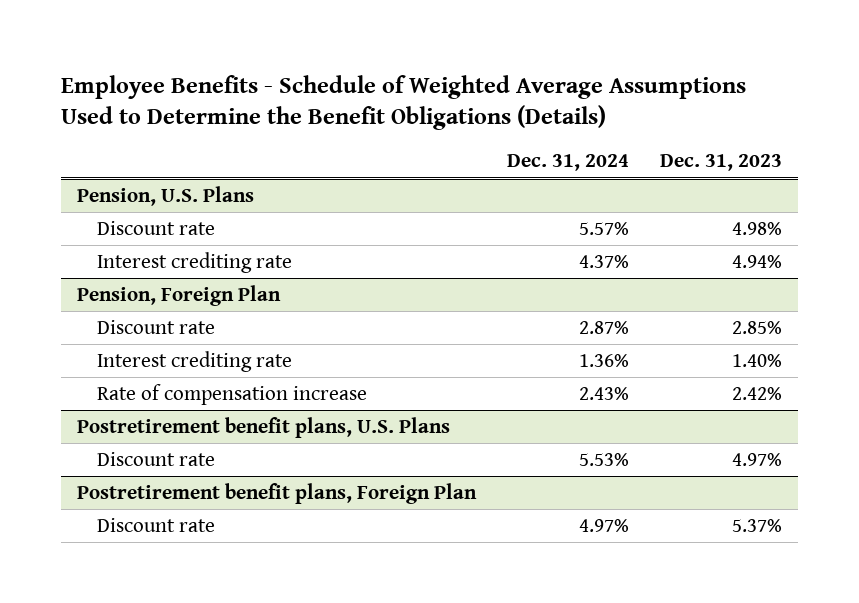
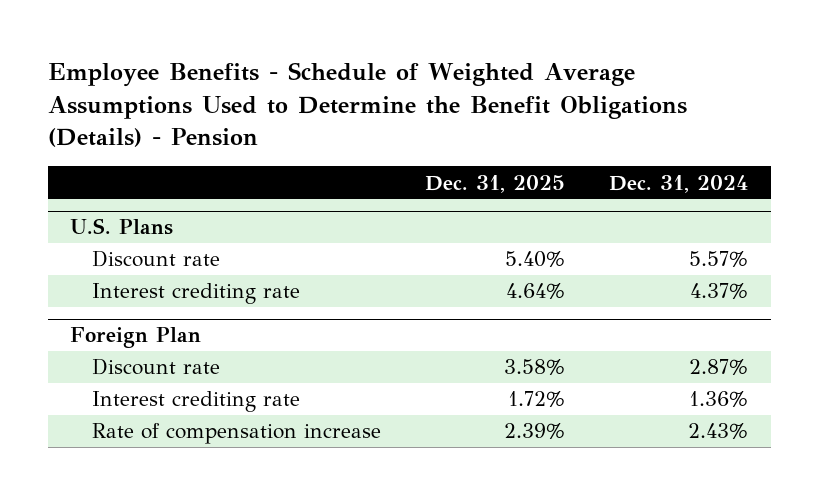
- Employee Benefits - Schedule of Weighted Average Assumptions Used to Determine the Benefit Obligations (Details)
+ Employee Benefits - Schedule of Weighted Average Assumptions Used to Determine the Benefit Obligations (Details) - Pension
- | Dec. 31, 2024 | Dec. 31, 2023
+ | Dec. 31, 2025 | Dec. 31, 2024
- Pension, U.S. Plans
+ U.S. Plans
- Pension, Foreign Plan
+ Foreign Plan
- Postretirement benefit plans, U.S. Plans
- Discount rate | 5.53% | 4.97%
- Postretirement benefit plans, Foreign Plan
- Discount rate | 4.97% | 5.37%

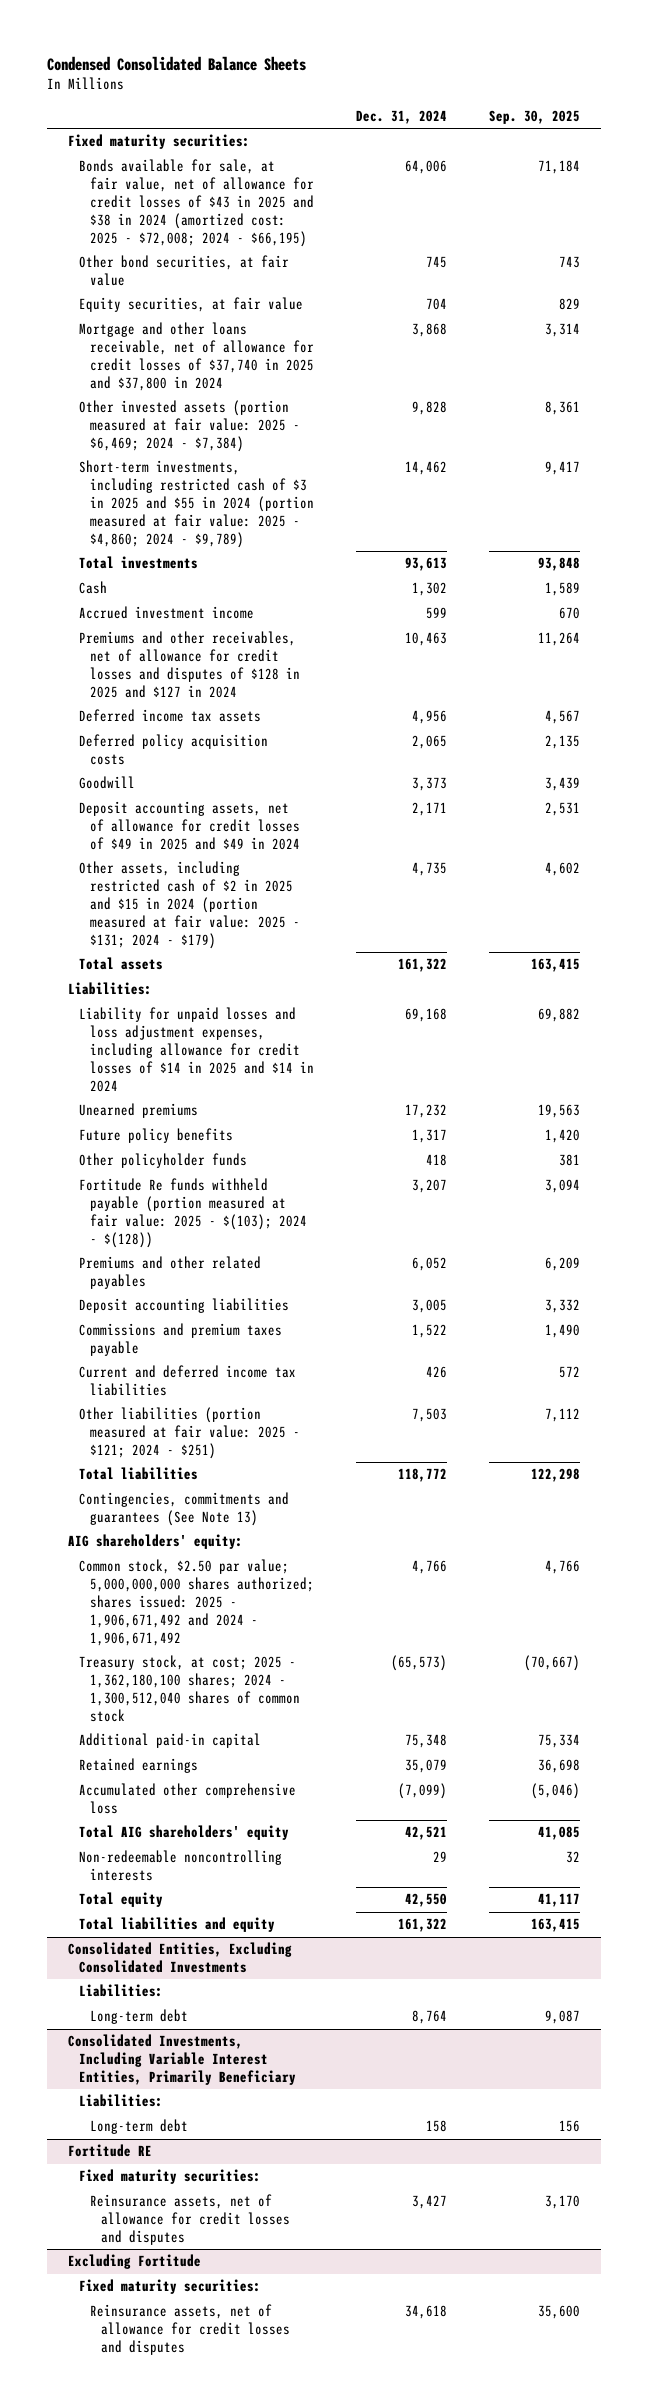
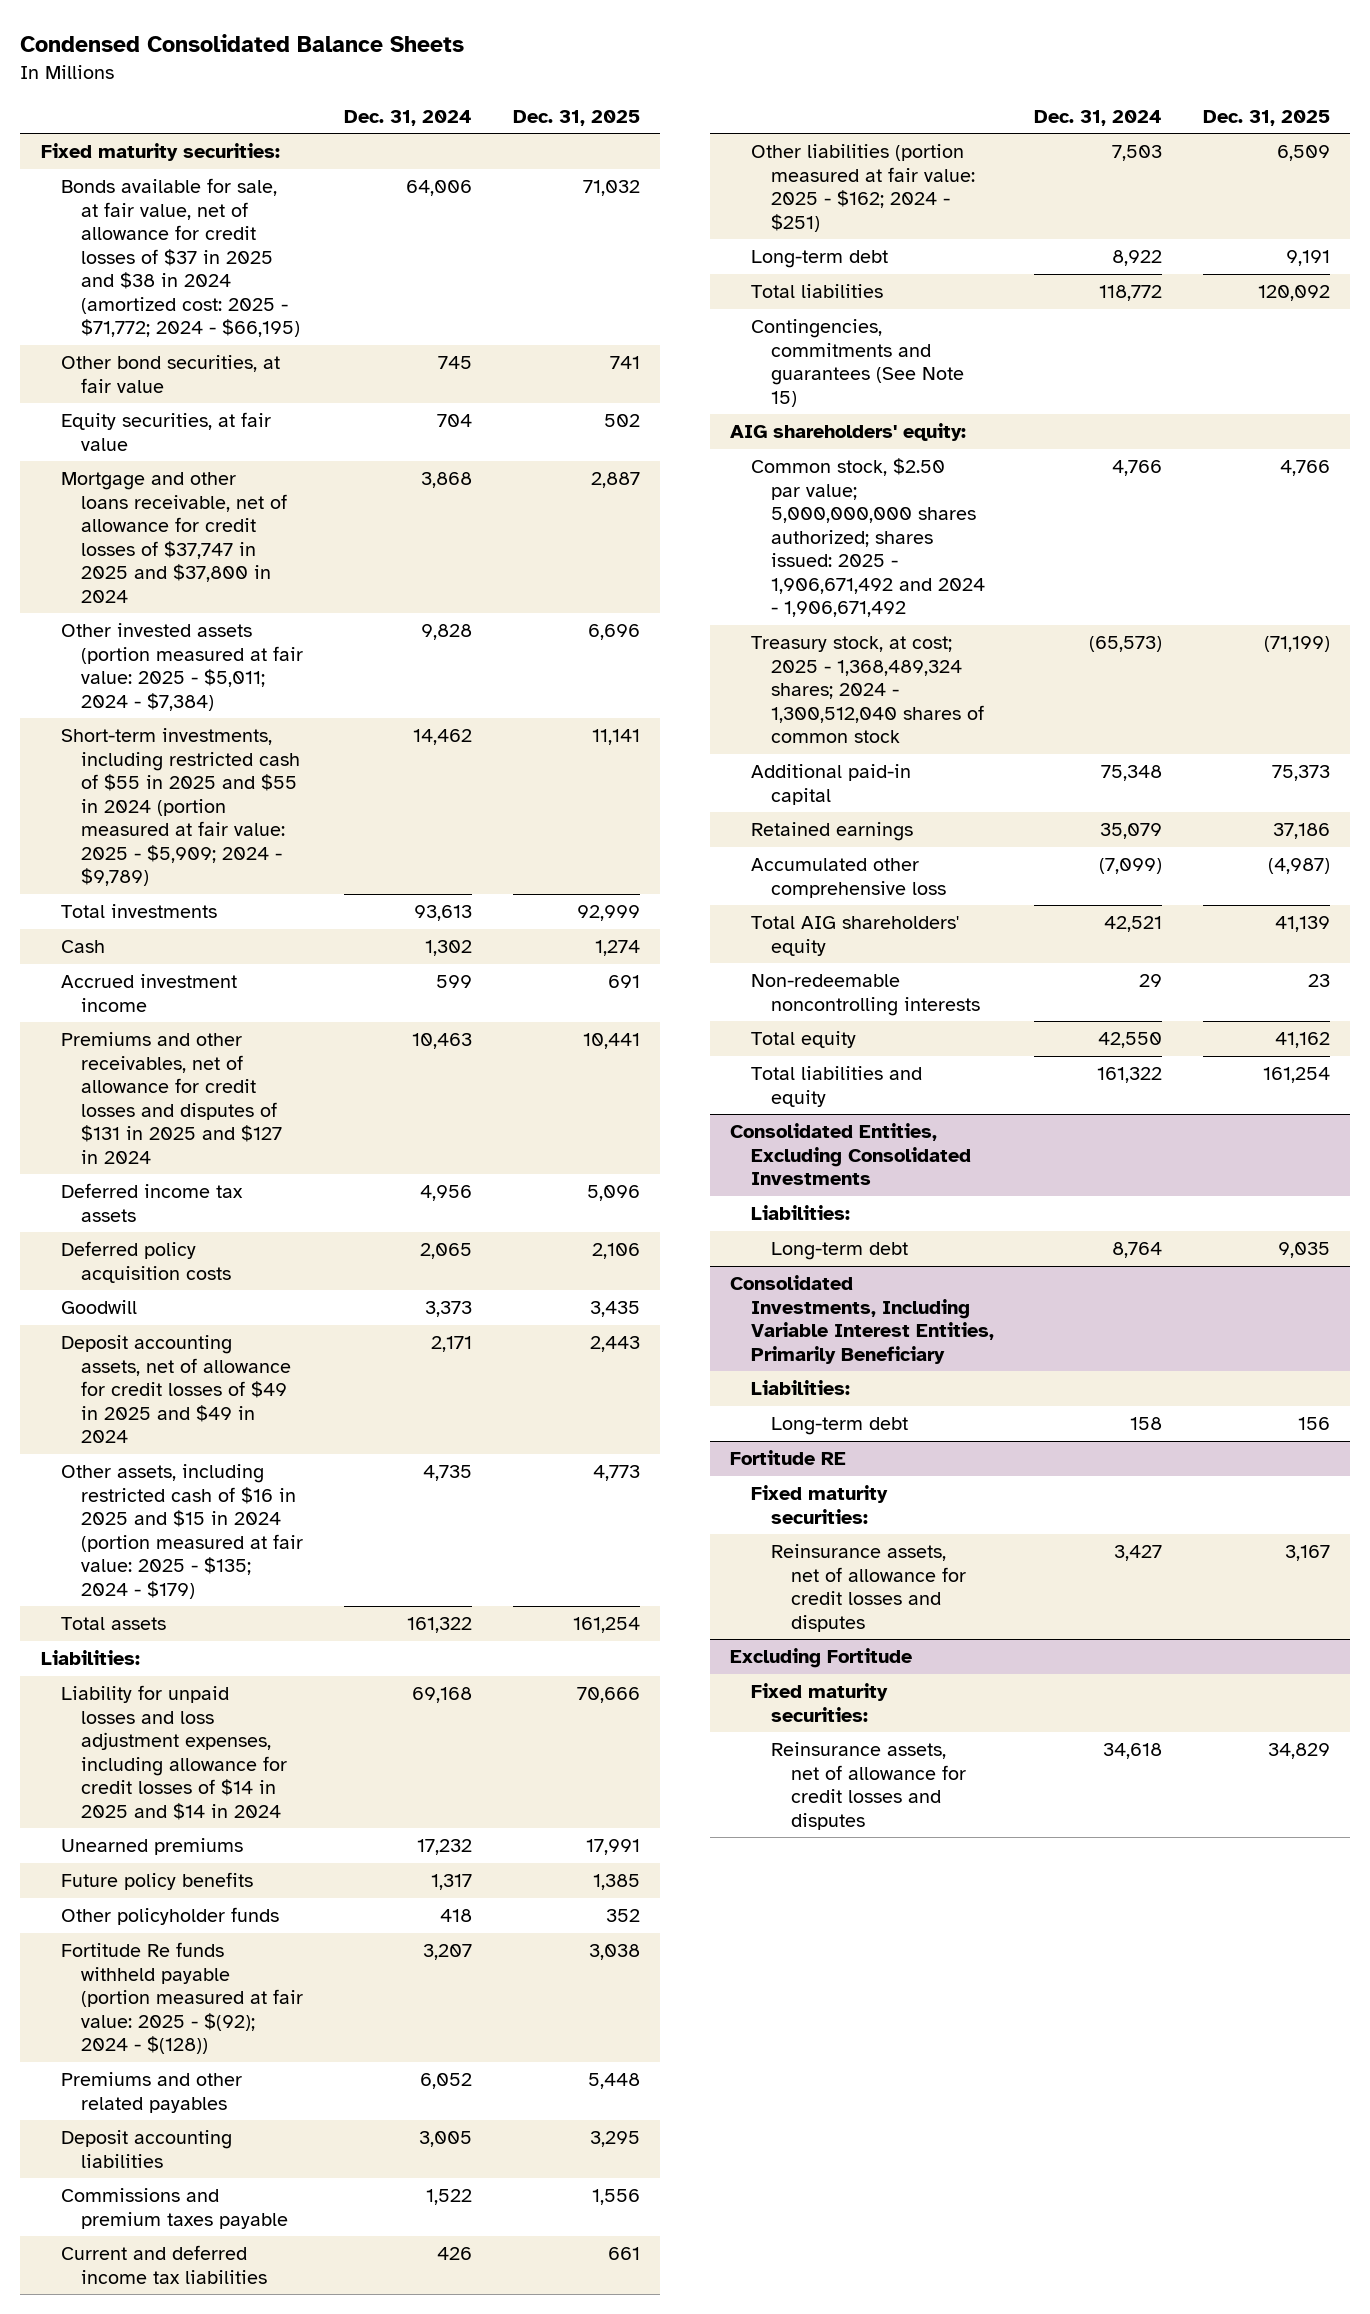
- | Dec. 31, 2024 | Sep. 30, 2025
+ | Dec. 31, 2024 | Dec. 31, 2025
- Bonds available for sale, at fair value, net of allowance for credit losses of $43 in 2025 and $38 in 2024 (amortized cost: 2025 - $72,008; 2024 - $66,195) | 64,006 | 71,184
+ Bonds available for sale, at fair value, net of allowance for credit losses of $37 in 2025 and $38 in 2024 (amortized cost: 2025 - $71,772; 2024 - $66,195) | 64,006 | 71,032
- Mortgage and other loans receivable, net of allowance for credit losses of $37,740 in 2025 and $37,800 in 2024 | 3,868 | 3,314
- Other invested assets (portion measured at fair value: 2025 - $6,469; 2024 - $7,384) | 9,828 | 8,361
- Short-term investments, including restricted cash of $3 in 2025 and $55 in 2024 (portion measured at fair value: 2025 - $4,860; 2024 - $9,789) | 14,462 | 9,417
+ Mortgage and other loans receivable, net of allowance for credit losses of $37,747 in 2025 and $37,800 in 2024 | 3,868 | 2,887
+ Other invested assets (portion measured at fair value: 2025 - $5,011; 2024 - $7,384) | 9,828 | 6,696
+ Short-term investments, including restricted cash of $55 in 2025 and $55 in 2024 (portion measured at fair value: 2025 - $5,909; 2024 - $9,789) | 14,462 | 11,141
- Premiums and other receivables, net of allowance for credit losses and disputes of $128 in 2025 and $127 in 2024 | 10,463 | 11,264
+ Premiums and other receivables, net of allowance for credit losses and disputes of $131 in 2025 and $127 in 2024 | 10,463 | 10,441
- Other assets, including restricted cash of $2 in 2025 and $15 in 2024 (portion measured at fair value: 2025 - $131; 2024 - $179) | 4,735 | 4,602
+ Other assets, including restricted cash of $16 in 2025 and $15 in 2024 (portion measured at fair value: 2025 - $135; 2024 - $179) | 4,735 | 4,773
- Fortitude Re funds withheld payable (portion measured at fair value: 2025 - $(103); 2024 - $(128)) | 3,207 | 3,094
+ Fortitude Re funds withheld payable (portion measured at fair value: 2025 - $(92); 2024 - $(128)) | 3,207 | 3,038
- Other liabilities (portion measured at fair value: 2025 - $121; 2024 - $251) | 7,503 | 7,112
+ Other liabilities (portion measured at fair value: 2025 - $162; 2024 - $251) | 7,503 | 6,509
+ Long-term debt | 8,922 | 9,191
- Contingencies, commitments and guarantees (See Note 13)
+ Contingencies, commitments and guarantees (See Note 15)
- Treasury stock, at cost; 2025 - 1,362,180,100 shares; 2024 - 1,300,512,040 shares of common stock | (65,573) | (70,667)
+ Treasury stock, at cost; 2025 - 1,368,489,324 shares; 2024 - 1,300,512,040 shares of common stock | (65,573) | (71,199)

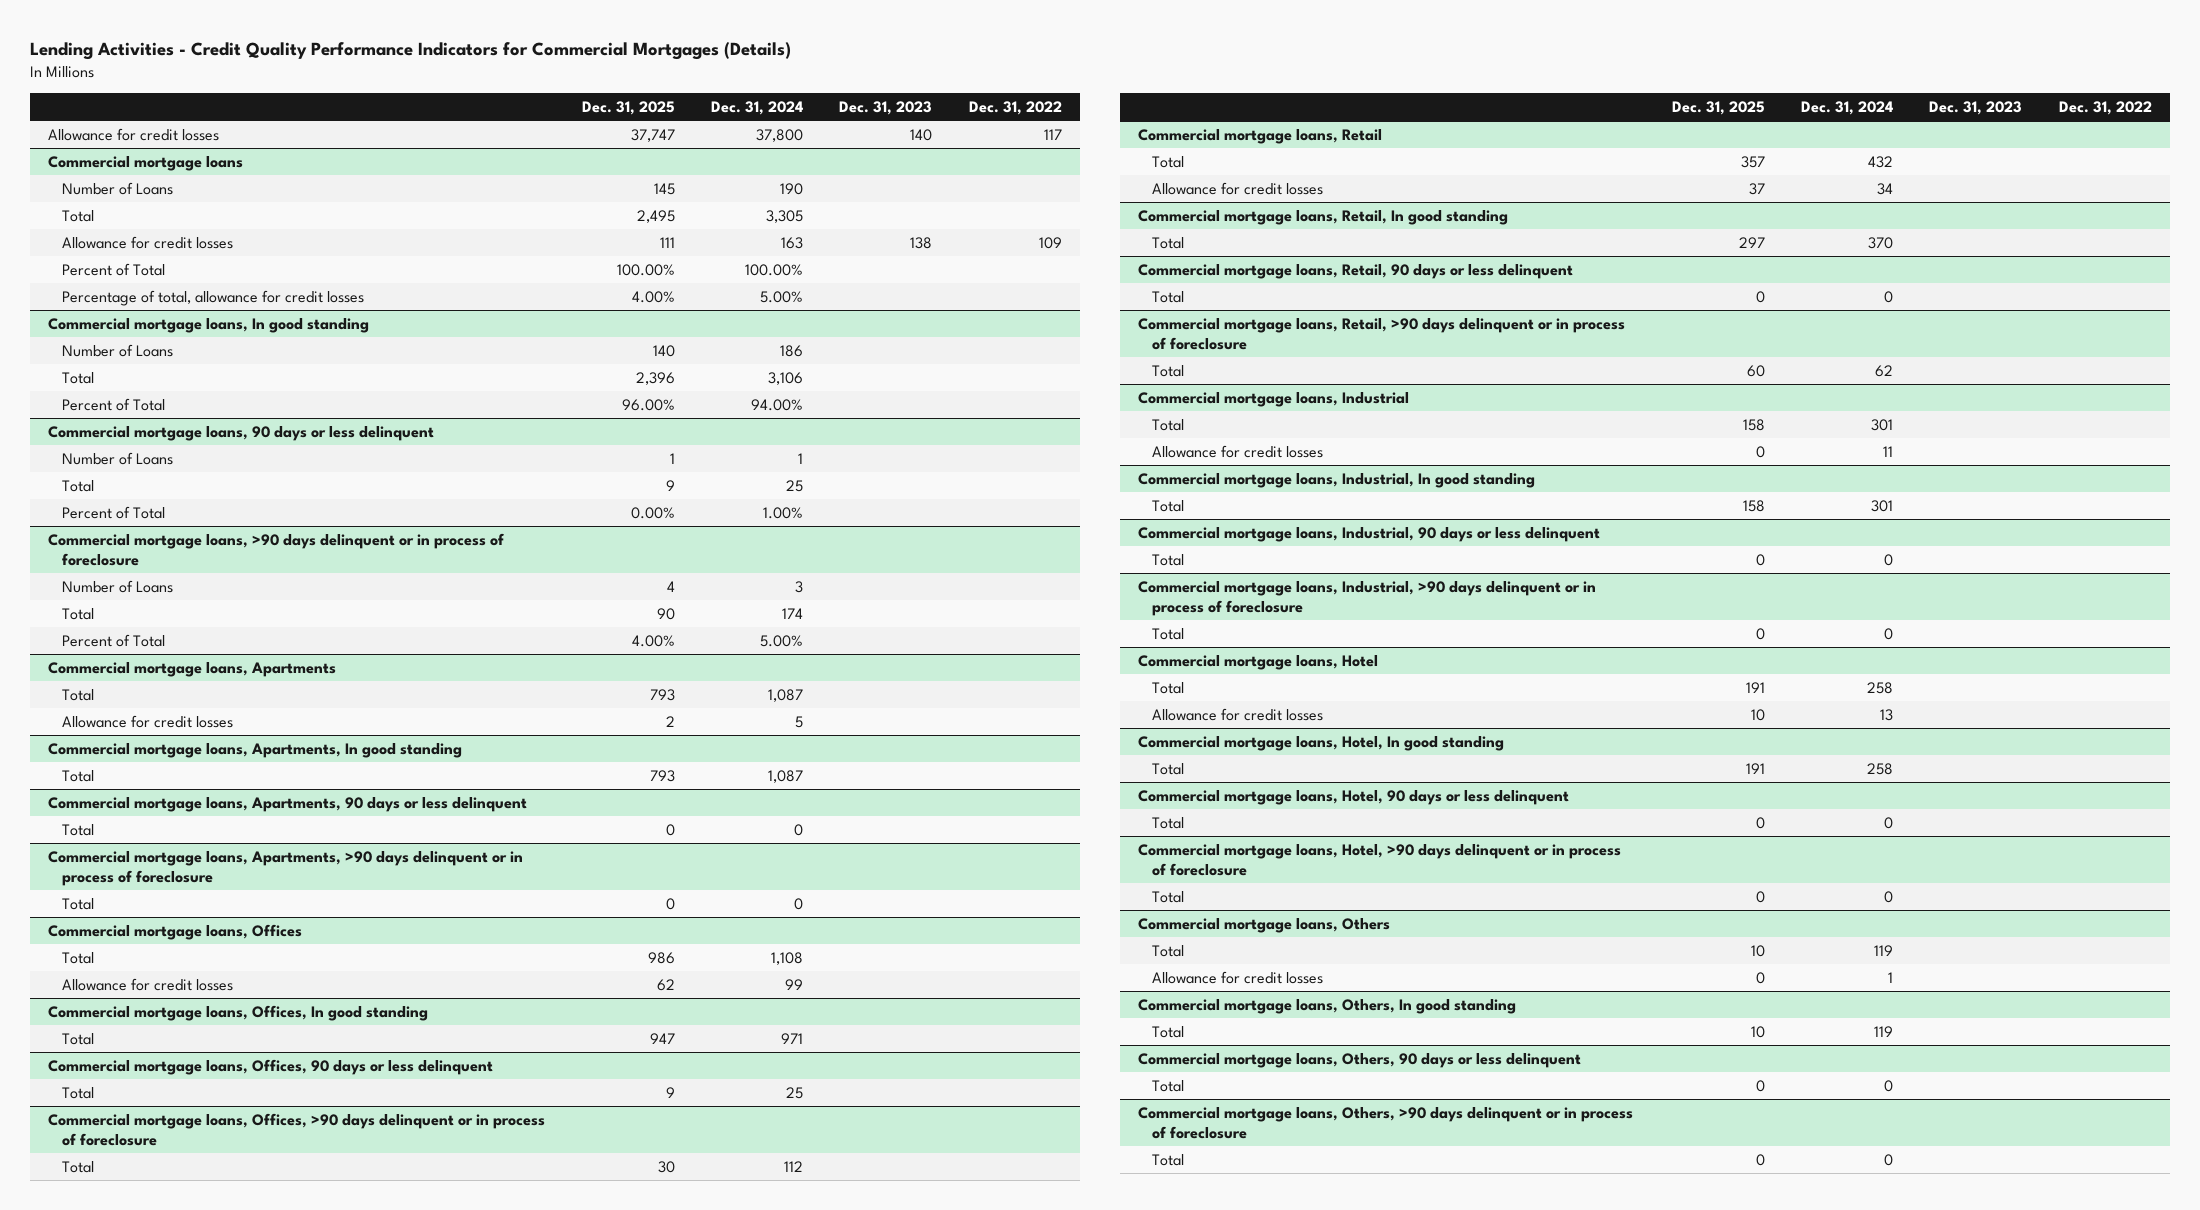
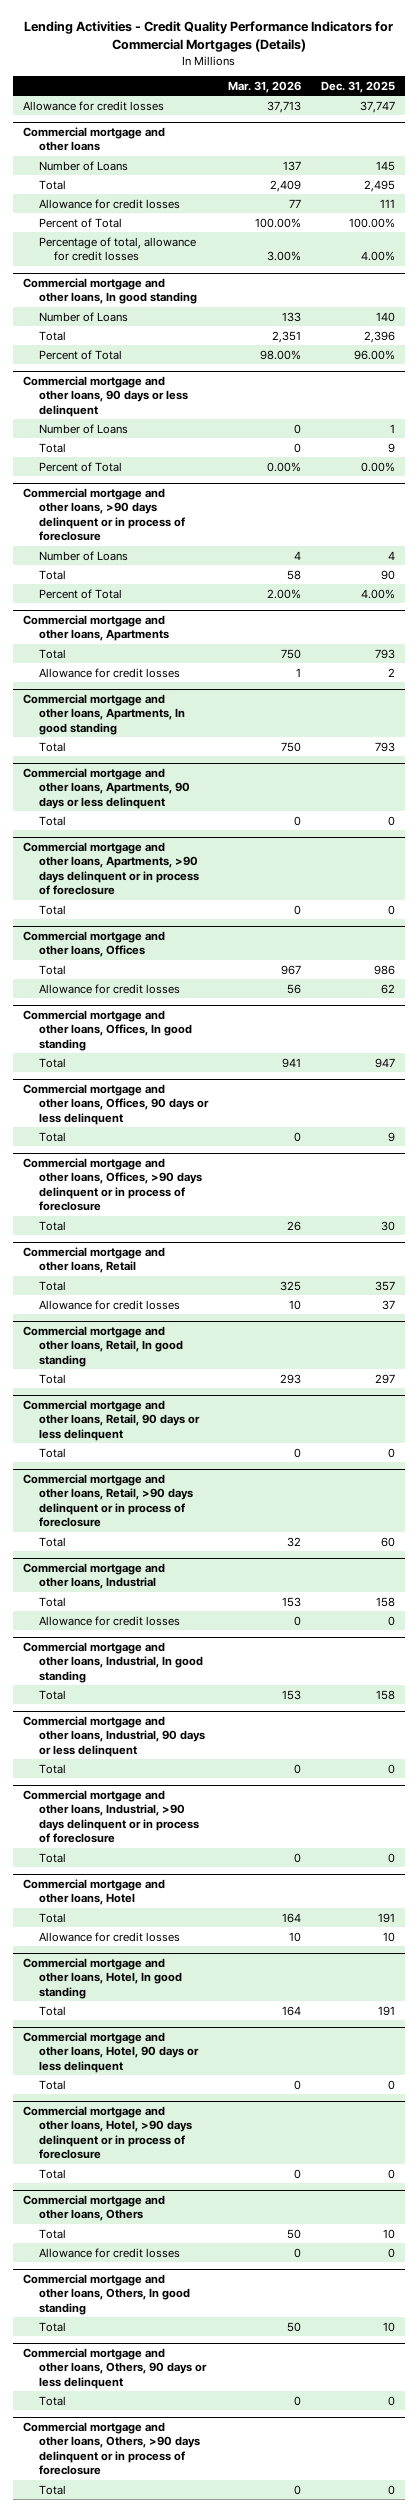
- | Dec. 31, 2025 | Dec. 31, 2024 | Dec. 31, 2023 | Dec. 31, 2022
+ | Mar. 31, 2026 | Dec. 31, 2025
- Commercial mortgage loans
+ Commercial mortgage and other loans
- Commercial mortgage loans, In good standing
+ Commercial mortgage and other loans, In good standing
- Commercial mortgage loans, 90 days or less delinquent
+ Commercial mortgage and other loans, 90 days or less delinquent
- Commercial mortgage loans, >90 days delinquent or in process of foreclosure
+ Commercial mortgage and other loans, >90 days delinquent or in process of foreclosure
- Commercial mortgage loans, Apartments
+ Commercial mortgage and other loans, Apartments
- Commercial mortgage loans, Apartments, In good standing
+ Commercial mortgage and other loans, Apartments, In good standing
- Commercial mortgage loans, Apartments, 90 days or less delinquent
+ Commercial mortgage and other loans, Apartments, 90 days or less delinquent
- Commercial mortgage loans, Apartments, >90 days delinquent or in process of foreclosure
+ Commercial mortgage and other loans, Apartments, >90 days delinquent or in process of foreclosure
- Commercial mortgage loans, Offices
+ Commercial mortgage and other loans, Offices
- Commercial mortgage loans, Offices, In good standing
+ Commercial mortgage and other loans, Offices, In good standing
- Commercial mortgage loans, Offices, 90 days or less delinquent
+ Commercial mortgage and other loans, Offices, 90 days or less delinquent
- Commercial mortgage loans, Offices, >90 days delinquent or in process of foreclosure
+ Commercial mortgage and other loans, Offices, >90 days delinquent or in process of foreclosure
- Commercial mortgage loans, Retail
+ Commercial mortgage and other loans, Retail
- Commercial mortgage loans, Retail, In good standing
+ Commercial mortgage and other loans, Retail, In good standing
- Commercial mortgage loans, Retail, 90 days or less delinquent
+ Commercial mortgage and other loans, Retail, 90 days or less delinquent
- Commercial mortgage loans, Retail, >90 days delinquent or in process of foreclosure
+ Commercial mortgage and other loans, Retail, >90 days delinquent or in process of foreclosure
- Commercial mortgage loans, Industrial
+ Commercial mortgage and other loans, Industrial
- Commercial mortgage loans, Industrial, In good standing
+ Commercial mortgage and other loans, Industrial, In good standing
- Commercial mortgage loans, Industrial, 90 days or less delinquent
+ Commercial mortgage and other loans, Industrial, 90 days or less delinquent
- Commercial mortgage loans, Industrial, >90 days delinquent or in process of foreclosure
+ Commercial mortgage and other loans, Industrial, >90 days delinquent or in process of foreclosure
- Commercial mortgage loans, Hotel
+ Commercial mortgage and other loans, Hotel
- Commercial mortgage loans, Hotel, In good standing
+ Commercial mortgage and other loans, Hotel, In good standing
- Commercial mortgage loans, Hotel, 90 days or less delinquent
+ Commercial mortgage and other loans, Hotel, 90 days or less delinquent
- Commercial mortgage loans, Hotel, >90 days delinquent or in process of foreclosure
+ Commercial mortgage and other loans, Hotel, >90 days delinquent or in process of foreclosure
- Commercial mortgage loans, Others
+ Commercial mortgage and other loans, Others
- Commercial mortgage loans, Others, In good standing
+ Commercial mortgage and other loans, Others, In good standing
- Commercial mortgage loans, Others, 90 days or less delinquent
+ Commercial mortgage and other loans, Others, 90 days or less delinquent
- Commercial mortgage loans, Others, >90 days delinquent or in process of foreclosure
+ Commercial mortgage and other loans, Others, >90 days delinquent or in process of foreclosure

